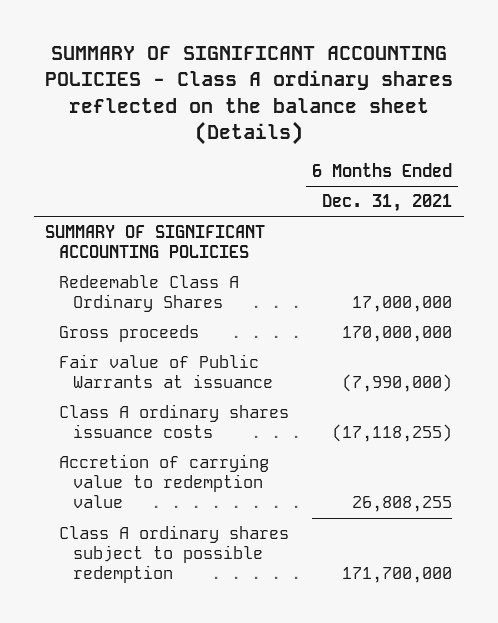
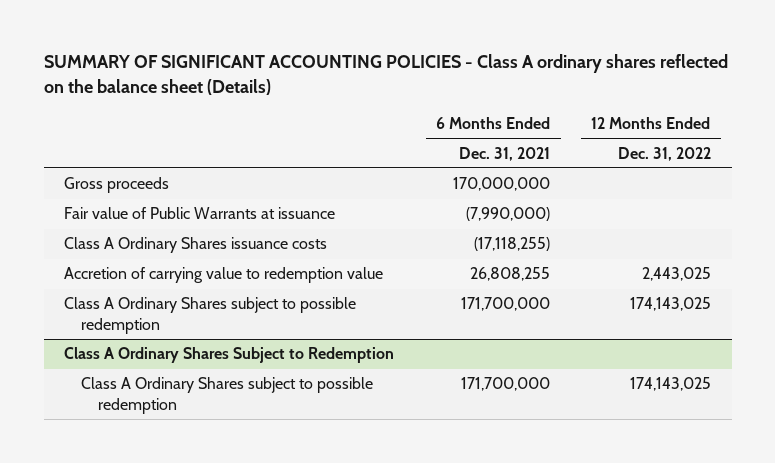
- | 6 Months Ended Dec. 31, 2021
+ | 6 Months Ended Dec. 31, 2021 | 12 Months Ended Dec. 31, 2022
- SUMMARY OF SIGNIFICANT ACCOUNTING POLICIES
- Redeemable Class A Ordinary Shares | 17,000,000
- Class A ordinary shares issuance costs | (17,118,255)
+ Class A Ordinary Shares issuance costs | (17,118,255) |
- Class A ordinary shares subject to possible redemption | 171,700,000
+ Class A Ordinary Shares subject to possible redemption | 171,700,000 | 174,143,025
+ Class A Ordinary Shares Subject to Redemption
+ Class A Ordinary Shares subject to possible redemption | 171,700,000 | 174,143,025

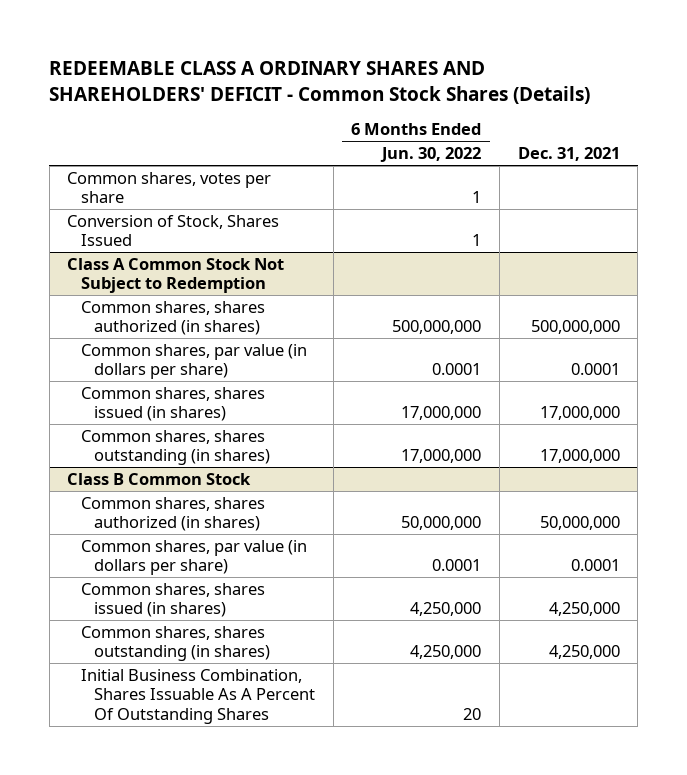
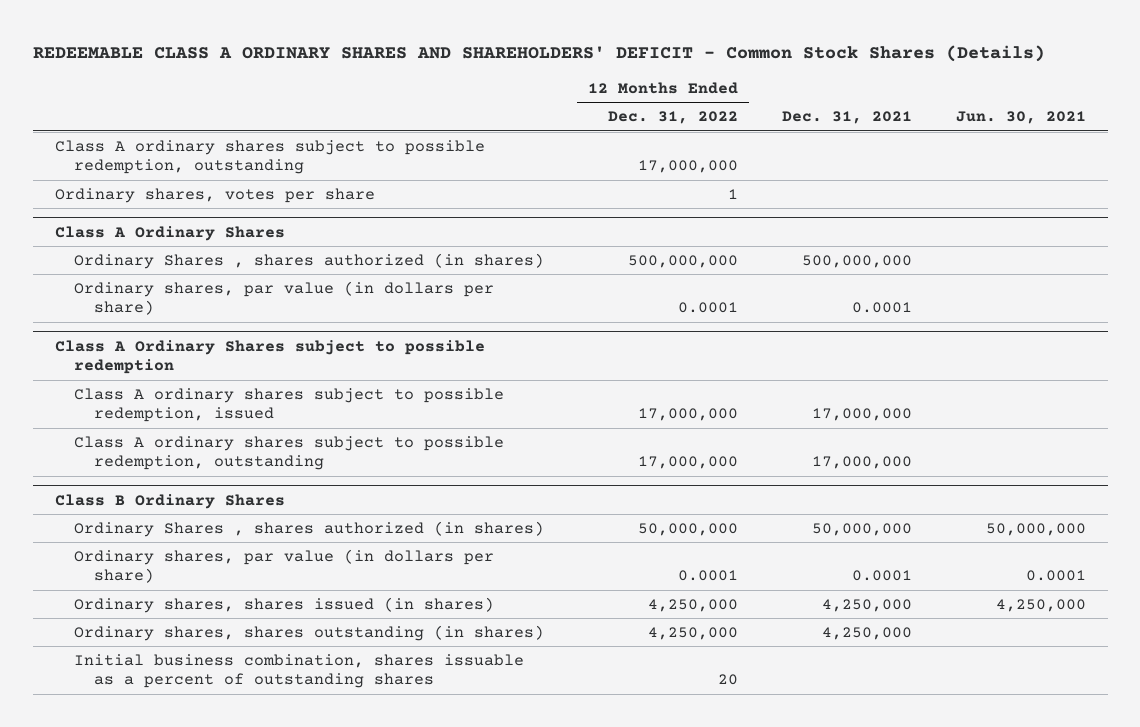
- | 6 Months Ended Jun. 30, 2022 | Dec. 31, 2021
+ | 12 Months Ended Dec. 31, 2022 | Dec. 31, 2021 | Jun. 30, 2021
- Common shares, votes per share | 1 |
- Conversion of Stock, Shares Issued | 1 |
- Class A Common Stock Not Subject to Redemption
- Common shares, shares authorized (in shares) | 500,000,000 | 500,000,000
- Common shares, par value (in dollars per share) | 0.0001 | 0.0001
- Common shares, shares issued (in shares) | 17,000,000 | 17,000,000
- Common shares, shares outstanding (in shares) | 17,000,000 | 17,000,000
- Class B Common Stock
- Common shares, shares authorized (in shares) | 50,000,000 | 50,000,000
- Common shares, par value (in dollars per share) | 0.0001 | 0.0001
- Common shares, shares issued (in shares) | 4,250,000 | 4,250,000
- Common shares, shares outstanding (in shares) | 4,250,000 | 4,250,000
- Initial Business Combination, Shares Issuable As A Percent Of Outstanding Shares | 20 |
+ Class A ordinary shares subject to possible redemption, outstanding | 17,000,000 | |
+ Ordinary shares, votes per share | 1 | |
+ Class A Ordinary Shares
+ Ordinary Shares , shares authorized (in shares) | 500,000,000 | 500,000,000 |
+ Ordinary shares, par value (in dollars per share) | 0.0001 | 0.0001 |
+ Class A Ordinary Shares subject to possible redemption
+ Class A ordinary shares subject to possible redemption, issued | 17,000,000 | 17,000,000 |
+ Class A ordinary shares subject to possible redemption, outstanding | 17,000,000 | 17,000,000 |
+ Class B Ordinary Shares
+ Ordinary Shares , shares authorized (in shares) | 50,000,000 | 50,000,000 | 50,000,000
+ Ordinary shares, par value (in dollars per share) | 0.0001 | 0.0001 | 0.0001
+ Ordinary shares, shares issued (in shares) | 4,250,000 | 4,250,000 | 4,250,000
+ Ordinary shares, shares outstanding (in shares) | 4,250,000 | 4,250,000 |
+ Initial business combination, shares issuable as a percent of outstanding shares | 20 | |

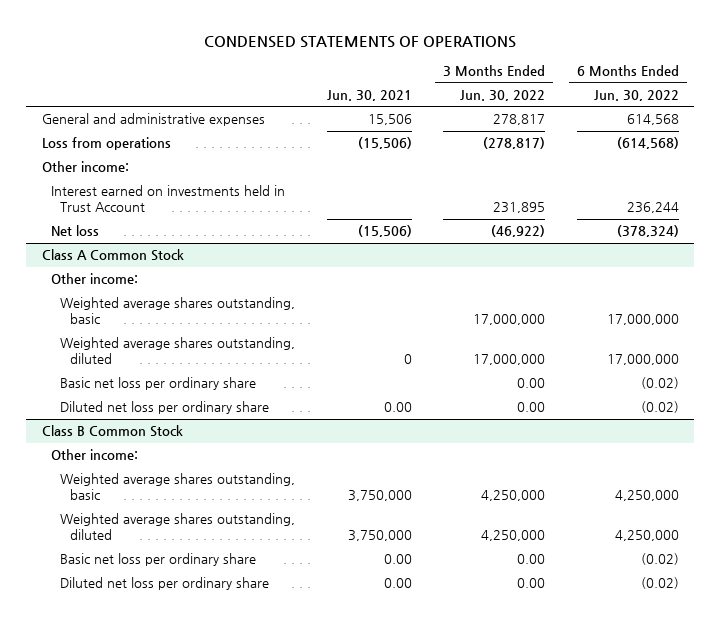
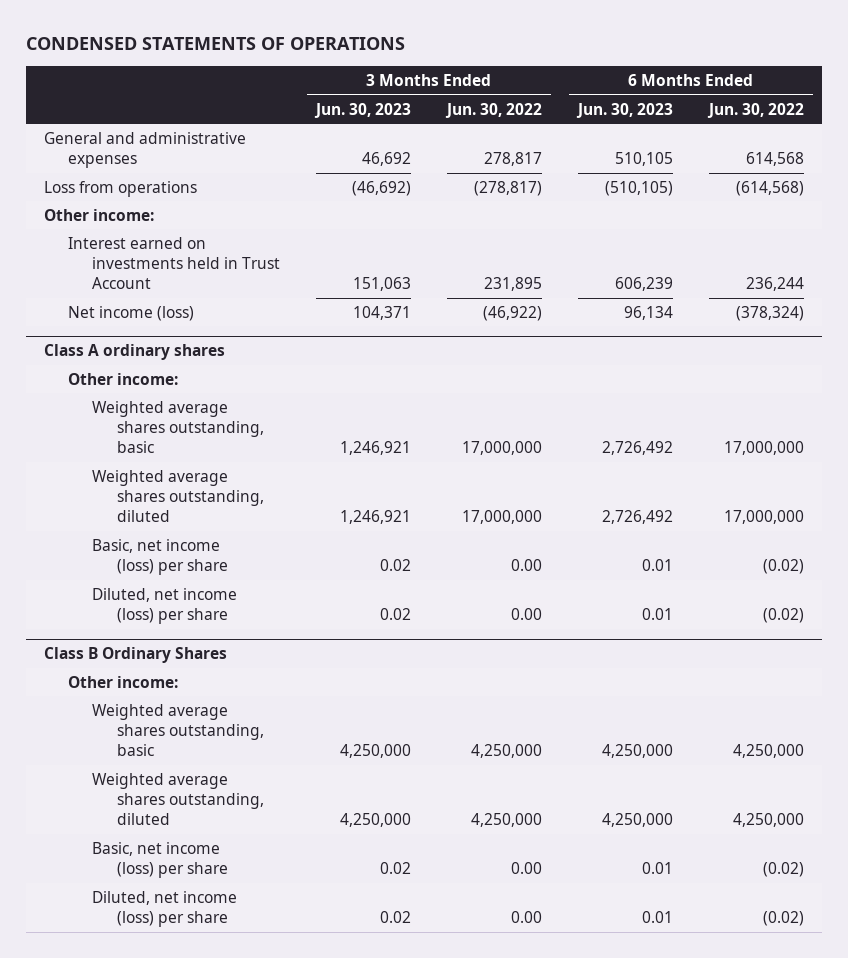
- | Jun. 30, 2021 | 3 Months Ended Jun. 30, 2022 | 6 Months Ended Jun. 30, 2022
+ | 3 Months Ended Jun. 30, 2023 | 3 Months Ended Jun. 30, 2022 | 6 Months Ended Jun. 30, 2023 | 6 Months Ended Jun. 30, 2022
- Net loss | (15,506) | (46,922) | (378,324)
- Class A Common Stock
+ Net income (loss) | 104,371 | (46,922) | 96,134 | (378,324)
+ Class A ordinary shares
- Basic net loss per ordinary share | | 0.00 | (0.02)
- Diluted net loss per ordinary share | 0.00 | 0.00 | (0.02)
- Class B Common Stock
+ Basic, net income (loss) per share | 0.02 | 0.00 | 0.01 | (0.02)
+ Diluted, net income (loss) per share | 0.02 | 0.00 | 0.01 | (0.02)
+ Class B Ordinary Shares
- Basic net loss per ordinary share | 0.00 | 0.00 | (0.02)
- Diluted net loss per ordinary share | 0.00 | 0.00 | (0.02)
+ Basic, net income (loss) per share | 0.02 | 0.00 | 0.01 | (0.02)
+ Diluted, net income (loss) per share | 0.02 | 0.00 | 0.01 | (0.02)

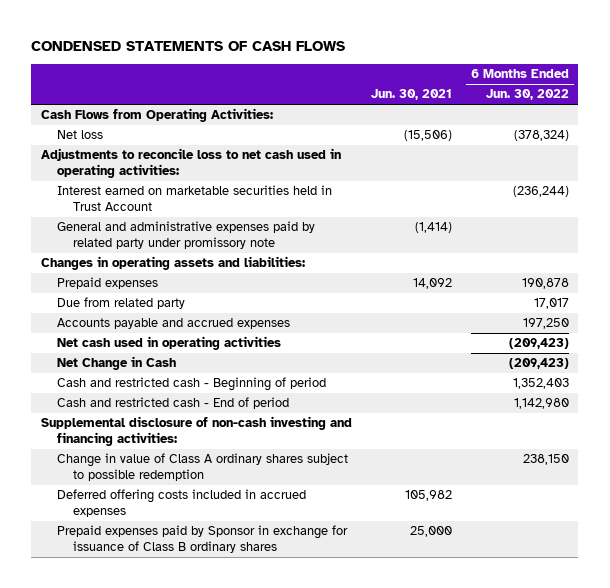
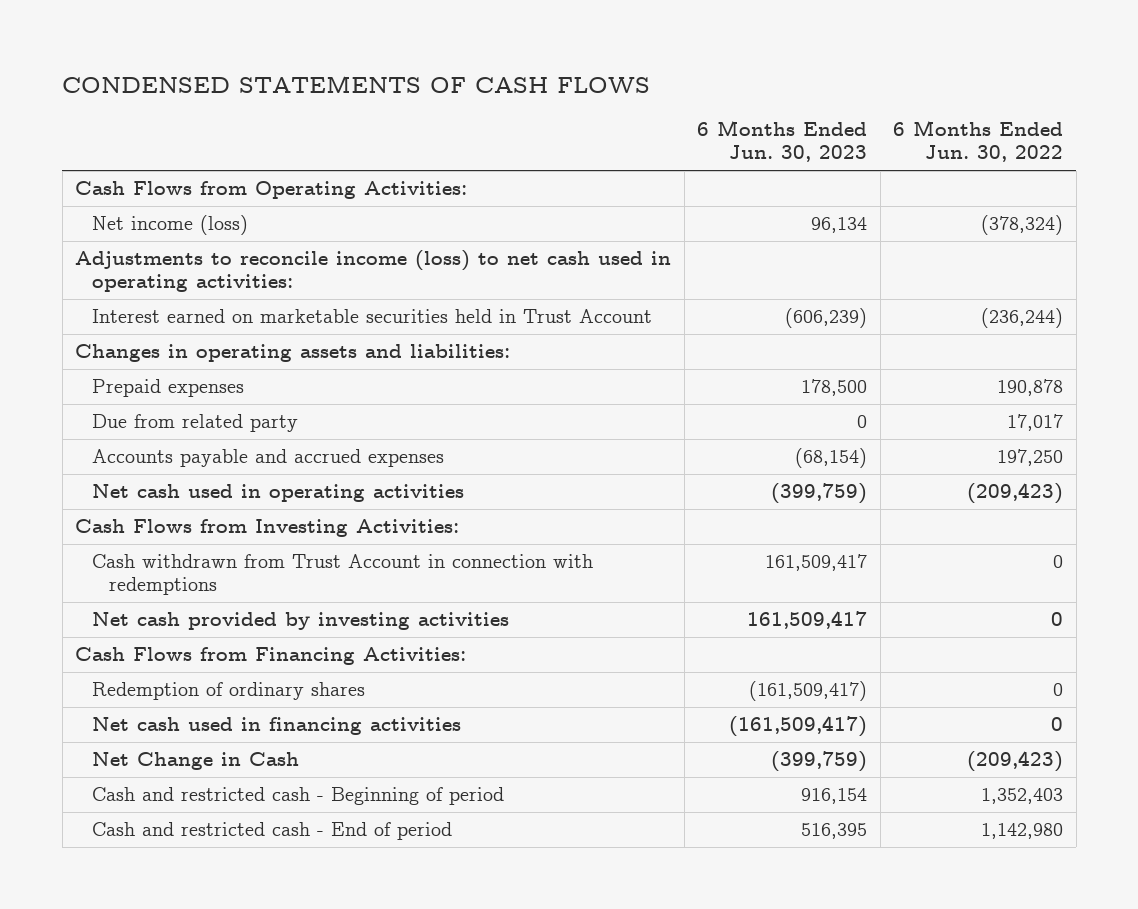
- | Jun. 30, 2021 | 6 Months Ended Jun. 30, 2022
+ | 6 Months Ended Jun. 30, 2023 | 6 Months Ended Jun. 30, 2022
- Net loss | (15,506) | (378,324)
- Adjustments to reconcile loss to net cash used in operating activities:
+ Net income (loss) | 96,134 | (378,324)
+ Adjustments to reconcile income (loss) to net cash used in operating activities:
- General and administrative expenses paid by related party under promissory note | (1,414) |
+ Cash Flows from Investing Activities:
+ Cash withdrawn from Trust Account in connection with redemptions | 161,509,417 | 0
+ Net cash provided by investing activities | 161,509,417 | 0
+ Cash Flows from Financing Activities:
+ Redemption of ordinary shares | (161,509,417) | 0
+ Net cash used in financing activities | (161,509,417) | 0
- Supplemental disclosure of non-cash investing and financing activities:
- Change in value of Class A ordinary shares subject to possible redemption | | 238,150
- Deferred offering costs included in accrued expenses | 105,982 |
- Prepaid expenses paid by Sponsor in exchange for issuance of Class B ordinary shares | 25,000 |

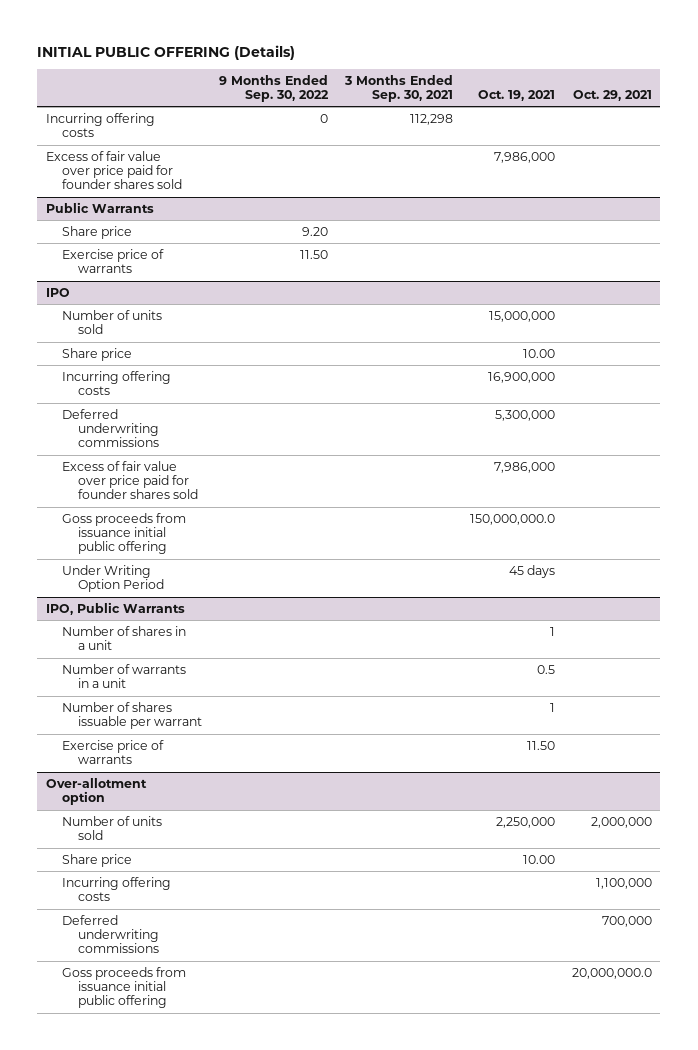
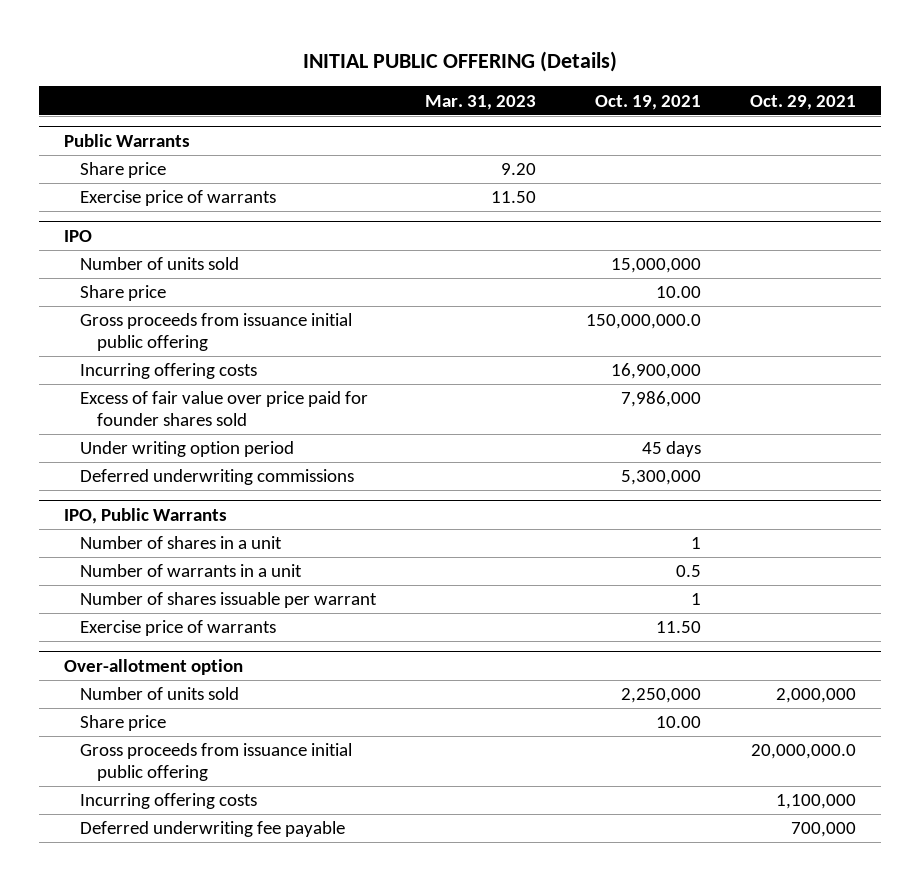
- | 9 Months Ended Sep. 30, 2022 | 3 Months Ended Sep. 30, 2021 | Oct. 19, 2021 | Oct. 29, 2021
+ | Mar. 31, 2023 | Oct. 19, 2021 | Oct. 29, 2021
- Incurring offering costs | 0 | 112,298 | |
- Excess of fair value over price paid for founder shares sold | | | 7,986,000 |
@ IPO
+ Gross proceeds from issuance initial public offering | | 150,000,000.0 |
- Goss proceeds from issuance initial public offering | | | 150,000,000.0 |
- Under Writing Option Period | | | 45 days |
+ Under writing option period | | 45 days |
moved down: Deferred underwriting commissions | | 5,300,000 |
@ Over-allotment option
+ Gross proceeds from issuance initial public offering | | | 20,000,000.0
- Deferred underwriting commissions | | | | 700,000
- Goss proceeds from issuance initial public offering | | | | 20,000,000.0
+ Deferred underwriting fee payable | | | 700,000

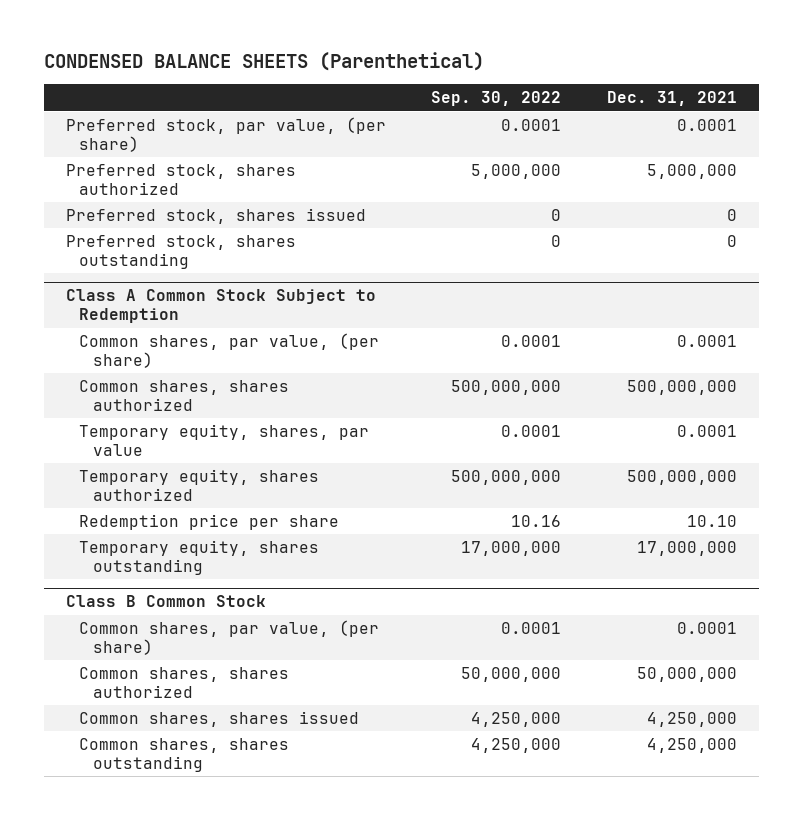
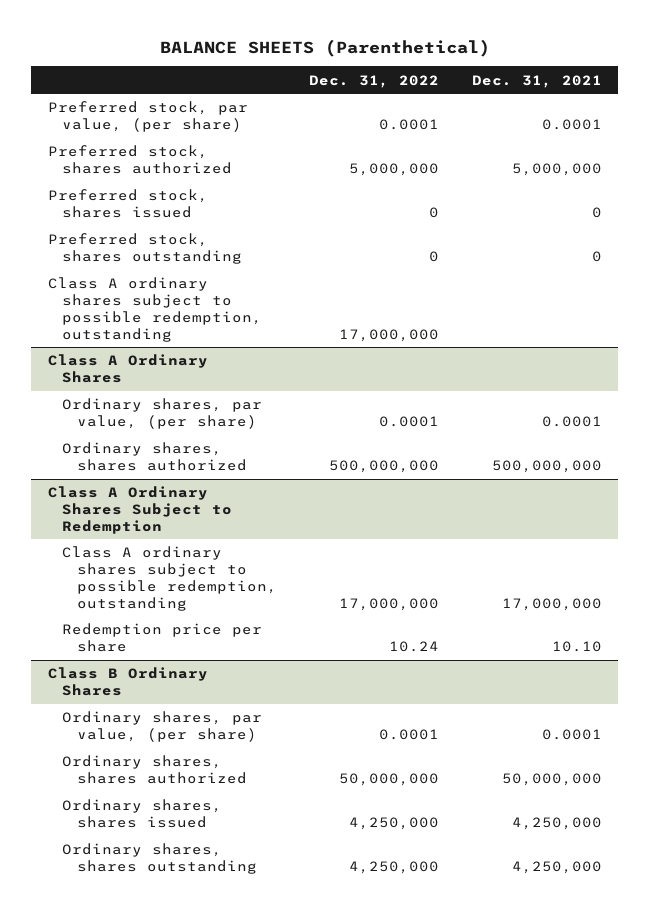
- CONDENSED BALANCE SHEETS (Parenthetical)
+ BALANCE SHEETS (Parenthetical)
- | Sep. 30, 2022 | Dec. 31, 2021
+ | Dec. 31, 2022 | Dec. 31, 2021
- Class A Common Stock Subject to Redemption
- Common shares, par value, (per share) | 0.0001 | 0.0001
- Common shares, shares authorized | 500,000,000 | 500,000,000
- Temporary equity, shares, par value | 0.0001 | 0.0001
- Temporary equity, shares authorized | 500,000,000 | 500,000,000
+ Class A ordinary shares subject to possible redemption, outstanding | 17,000,000 |
+ Class A Ordinary Shares
+ Ordinary shares, par value, (per share) | 0.0001 | 0.0001
+ Ordinary shares, shares authorized | 500,000,000 | 500,000,000
+ Class A Ordinary Shares Subject to Redemption
+ Class A ordinary shares subject to possible redemption, outstanding | 17,000,000 | 17,000,000
- Temporary equity, shares outstanding | 17,000,000 | 17,000,000
- Class B Common Stock
- Common shares, par value, (per share) | 0.0001 | 0.0001
- Common shares, shares authorized | 50,000,000 | 50,000,000
- Common shares, shares issued | 4,250,000 | 4,250,000
- Common shares, shares outstanding | 4,250,000 | 4,250,000
+ Class B Ordinary Shares
+ Ordinary shares, par value, (per share) | 0.0001 | 0.0001
+ Ordinary shares, shares authorized | 50,000,000 | 50,000,000
+ Ordinary shares, shares issued | 4,250,000 | 4,250,000
+ Ordinary shares, shares outstanding | 4,250,000 | 4,250,000

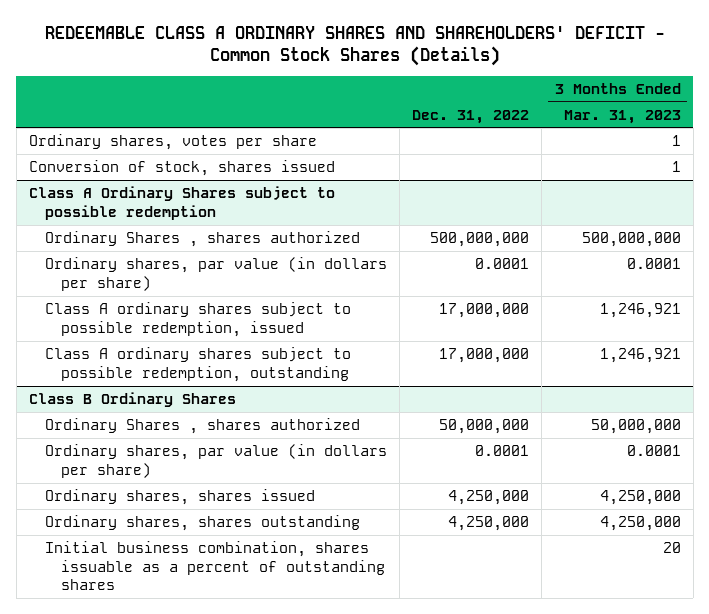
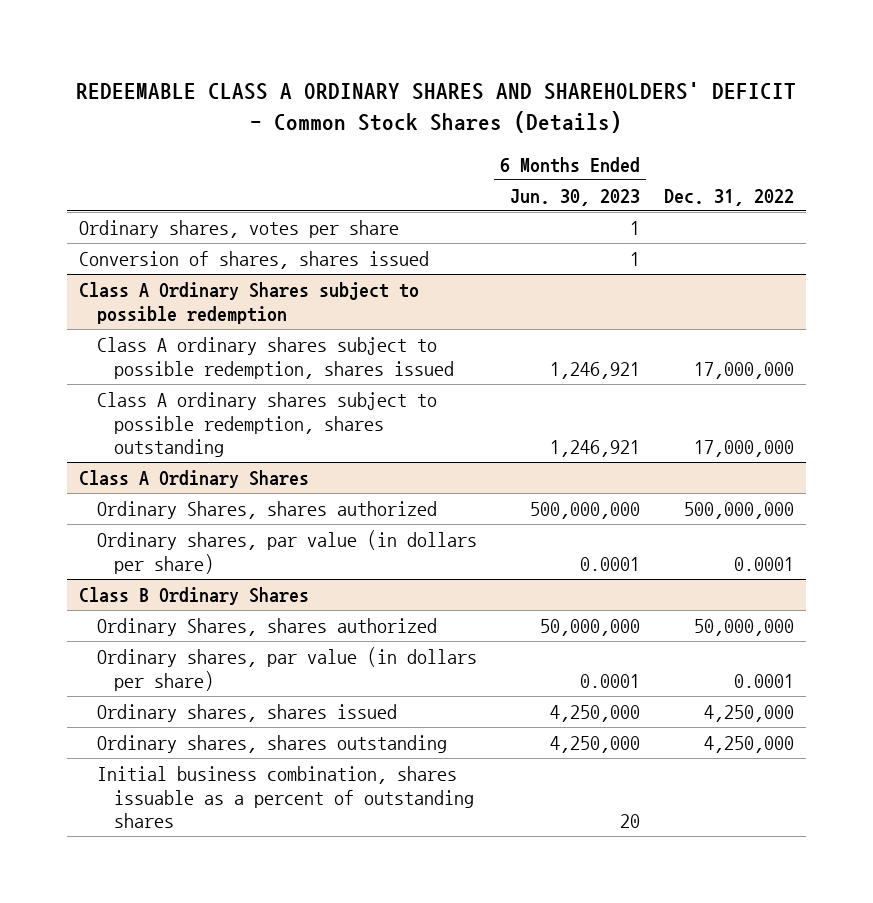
- | Dec. 31, 2022 | 3 Months Ended Mar. 31, 2023
+ | 6 Months Ended Jun. 30, 2023 | Dec. 31, 2022
- Conversion of stock, shares issued | | 1
+ Conversion of shares, shares issued | 1 |
@ Class A Ordinary Shares subject to possible redemption
- Ordinary Shares , shares authorized | 500,000,000 | 500,000,000
+ Class A ordinary shares subject to possible redemption, shares issued | 1,246,921 | 17,000,000
+ Class A ordinary shares subject to possible redemption, shares outstanding | 1,246,921 | 17,000,000
+ Class A Ordinary Shares
+ Ordinary Shares, shares authorized | 500,000,000 | 500,000,000
@ Class A Ordinary Shares subject to possible redemption
- Class A ordinary shares subject to possible redemption, issued | 17,000,000 | 1,246,921
- Class A ordinary shares subject to possible redemption, outstanding | 17,000,000 | 1,246,921
@ Class B Ordinary Shares
- Ordinary Shares , shares authorized | 50,000,000 | 50,000,000
+ Ordinary Shares, shares authorized | 50,000,000 | 50,000,000

